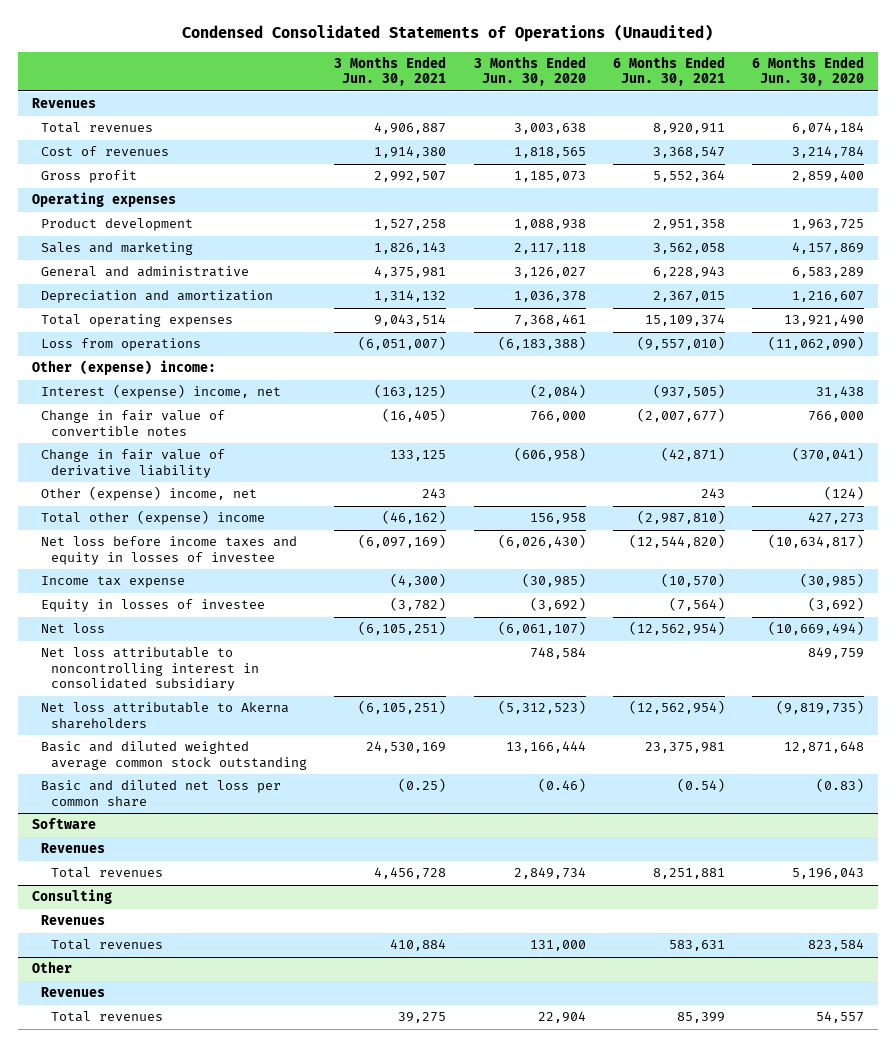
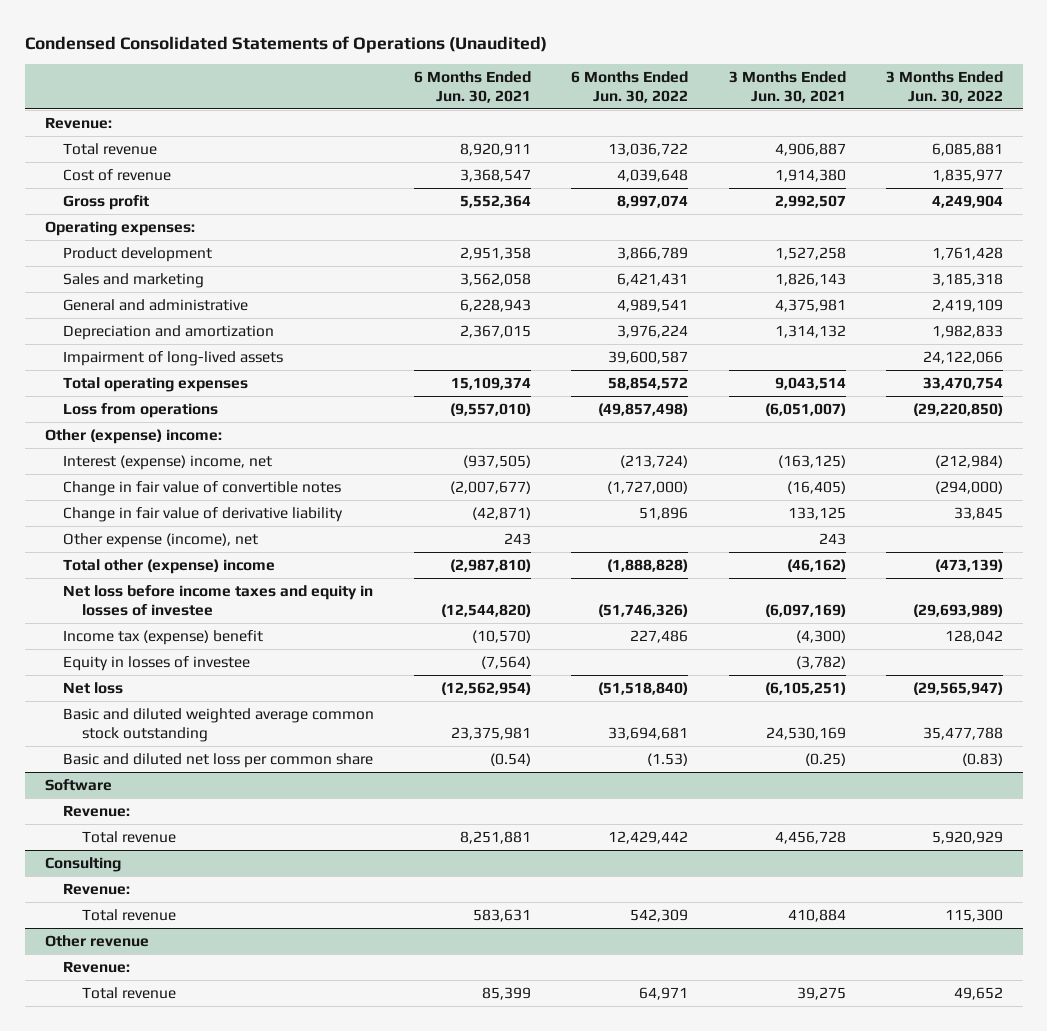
- | 3 Months Ended Jun. 30, 2021 | 3 Months Ended Jun. 30, 2020 | 6 Months Ended Jun. 30, 2021 | 6 Months Ended Jun. 30, 2020
+ | 6 Months Ended Jun. 30, 2021 | 6 Months Ended Jun. 30, 2022 | 3 Months Ended Jun. 30, 2021 | 3 Months Ended Jun. 30, 2022
- Revenues
- Total revenues | 4,906,887 | 3,003,638 | 8,920,911 | 6,074,184
- Cost of revenues | 1,914,380 | 1,818,565 | 3,368,547 | 3,214,784
+ Revenue:
+ Total revenue | 8,920,911 | 13,036,722 | 4,906,887 | 6,085,881
+ Cost of revenue | 3,368,547 | 4,039,648 | 1,914,380 | 1,835,977
- Operating expenses
+ Operating expenses:
+ Impairment of long-lived assets | | 39,600,587 | | 24,122,066
- Other (expense) income, net | 243 | | 243 | (124)
+ Other expense (income), net | 243 | | 243 |
- Income tax expense | (4,300) | (30,985) | (10,570) | (30,985)
+ Income tax (expense) benefit | (10,570) | 227,486 | (4,300) | 128,042
- Net loss attributable to noncontrolling interest in consolidated subsidiary | | 748,584 | | 849,759
- Net loss attributable to Akerna shareholders | (6,105,251) | (5,312,523) | (12,562,954) | (9,819,735)
@ Software
- Revenues
- Total revenues | 4,456,728 | 2,849,734 | 8,251,881 | 5,196,043
+ Revenue:
+ Total revenue | 8,251,881 | 12,429,442 | 4,456,728 | 5,920,929
@ Consulting
- Revenues
- Total revenues | 410,884 | 131,000 | 583,631 | 823,584
- Other
- Revenues
- Total revenues | 39,275 | 22,904 | 85,399 | 54,557
@ Consulting
+ Revenue:
+ Total revenue | 583,631 | 542,309 | 410,884 | 115,300
+ Other revenue
+ Revenue:
+ Total revenue | 85,399 | 64,971 | 39,275 | 49,652

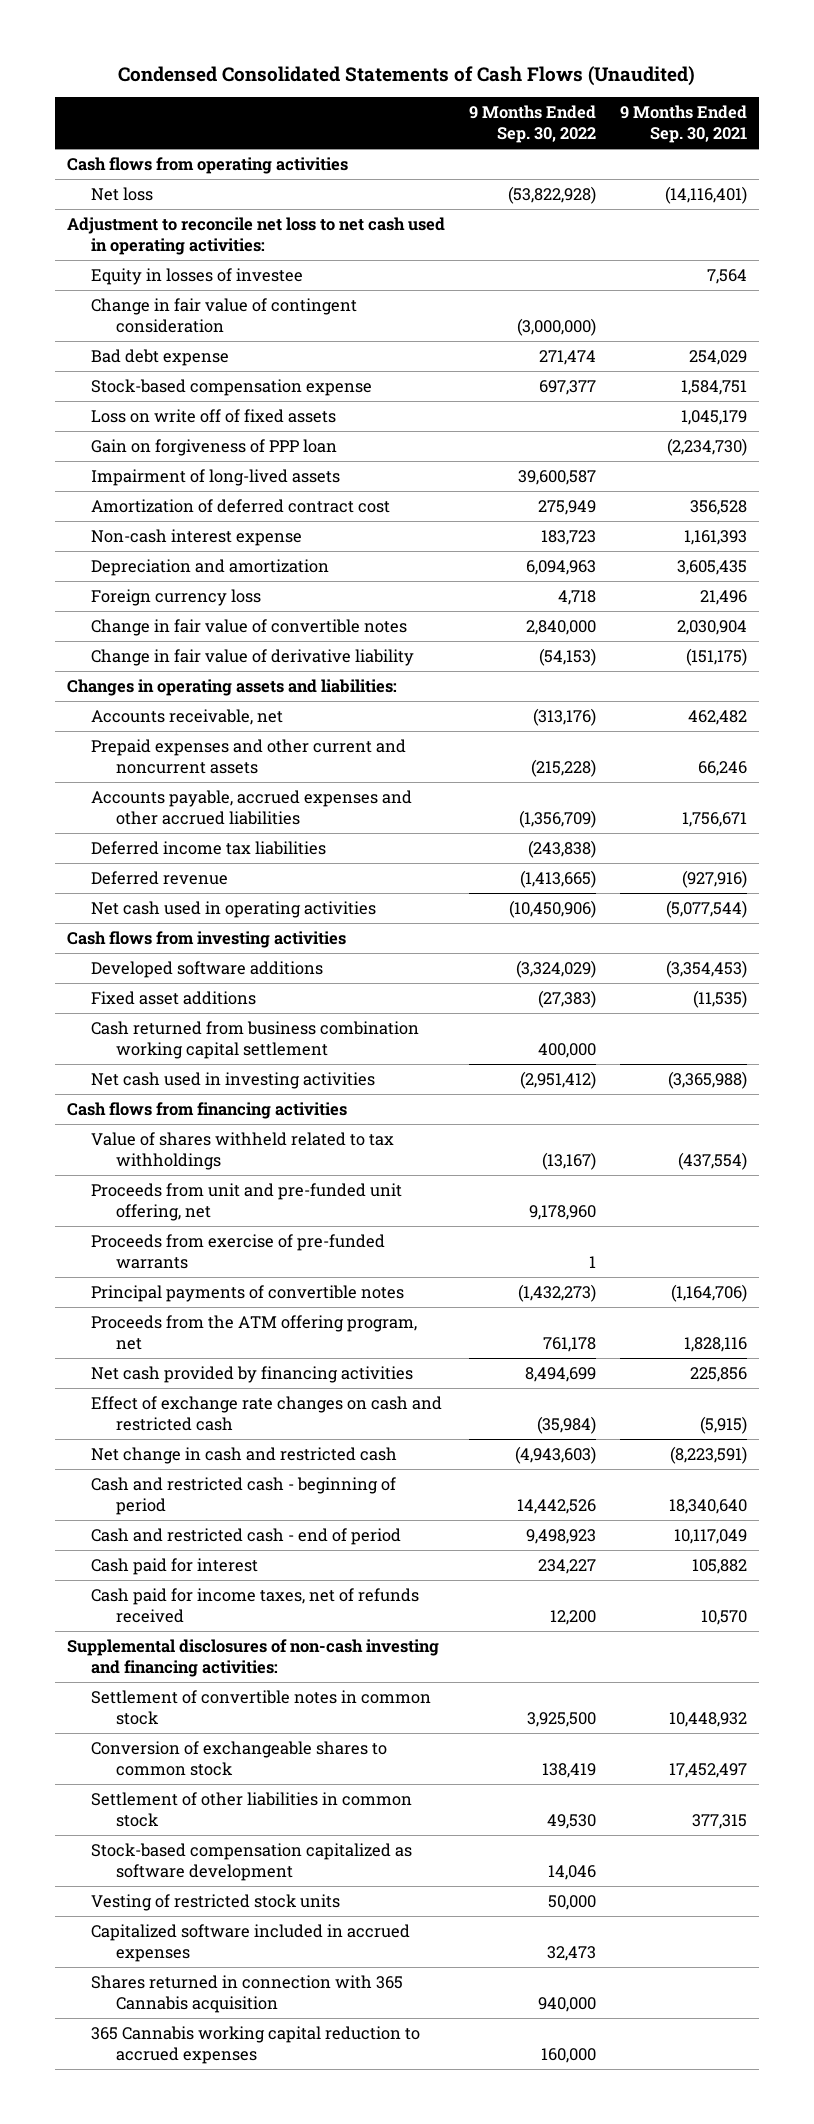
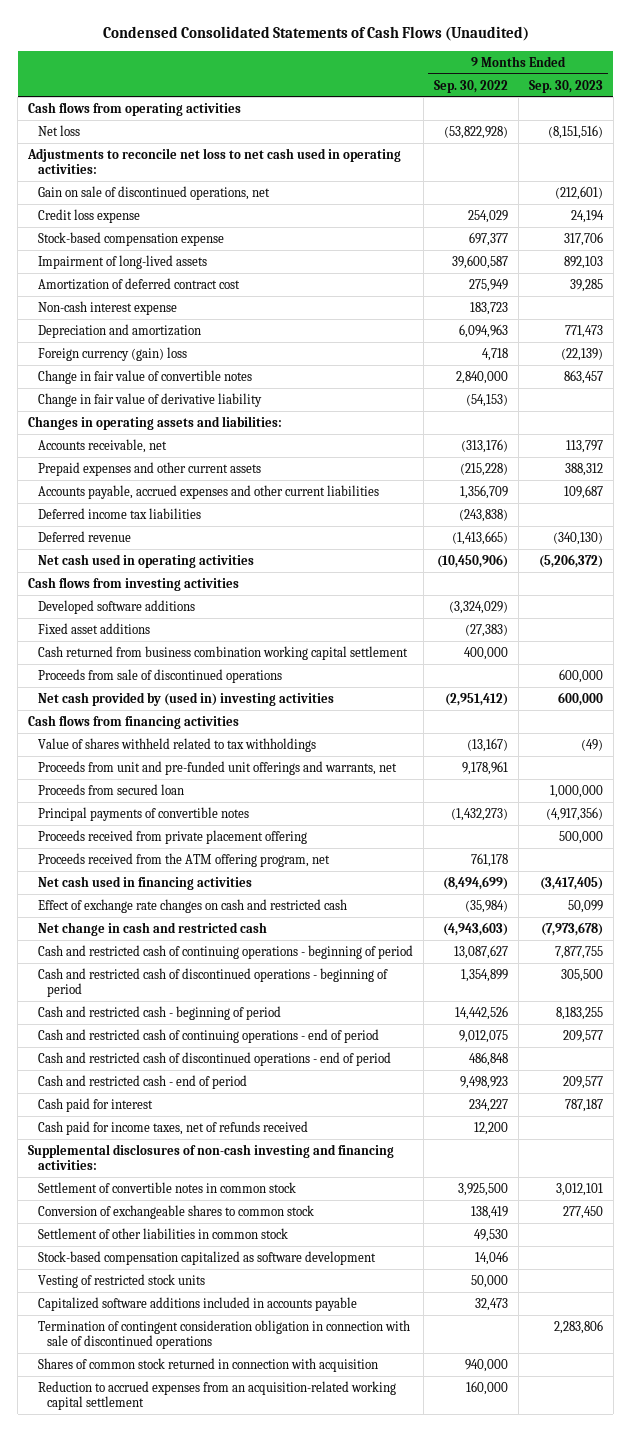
- | 9 Months Ended Sep. 30, 2022 | 9 Months Ended Sep. 30, 2021
+ | 9 Months Ended Sep. 30, 2022 | 9 Months Ended Sep. 30, 2023
- Adjustment to reconcile net loss to net cash used in operating activities:
- Equity in losses of investee | | 7,564
- Change in fair value of contingent consideration | (3,000,000) |
- Bad debt expense | 271,474 | 254,029
+ Adjustments to reconcile net loss to net cash used in operating activities:
+ Gain on sale of discontinued operations, net | | (212,601)
+ Credit loss expense | 254,029 | 24,194
- Loss on write off of fixed assets | | 1,045,179
- Gain on forgiveness of PPP loan | | (2,234,730)
- Foreign currency loss | 4,718 | 21,496
+ Foreign currency (gain) loss | 4,718 | (22,139)
- Prepaid expenses and other current and noncurrent assets | (215,228) | 66,246
- Accounts payable, accrued expenses and other accrued liabilities | (1,356,709) | 1,756,671
+ Prepaid expenses and other current assets | (215,228) | 388,312
+ Accounts payable, accrued expenses and other current liabilities | 1,356,709 | 109,687
- Net cash used in investing activities | (2,951,412) | (3,365,988)
+ Proceeds from sale of discontinued operations | | 600,000
+ Net cash provided by (used in) investing activities | (2,951,412) | 600,000
- Proceeds from unit and pre-funded unit offering, net | 9,178,960 |
- Proceeds from exercise of pre-funded warrants | 1 |
+ Proceeds from unit and pre-funded unit offerings and warrants, net | 9,178,961 |
+ Proceeds from secured loan | | 1,000,000
- Proceeds from the ATM offering program, net | 761,178 | 1,828,116
- Net cash provided by financing activities | 8,494,699 | 225,856
+ Proceeds received from private placement offering | | 500,000
+ Proceeds received from the ATM offering program, net | 761,178 |
+ Net cash used in financing activities | (8,494,699) | (3,417,405)
+ Cash and restricted cash of continuing operations - beginning of period | 13,087,627 | 7,877,755
+ Cash and restricted cash of discontinued operations - beginning of period | 1,354,899 | 305,500
+ Cash and restricted cash of continuing operations - end of period | 9,012,075 | 209,577
+ Cash and restricted cash of discontinued operations - end of period | 486,848 |
- Capitalized software included in accrued expenses | 32,473 |
- Shares returned in connection with 365 Cannabis acquisition | 940,000 |
- 365 Cannabis working capital reduction to accrued expenses | 160,000 |
+ Capitalized software additions included in accounts payable | 32,473 |
+ Termination of contingent consideration obligation in connection with sale of discontinued operations | | 2,283,806
+ Shares of common stock returned in connection with acquisition | 940,000 |
+ Reduction to accrued expenses from an acquisition-related working capital settlement | 160,000 |

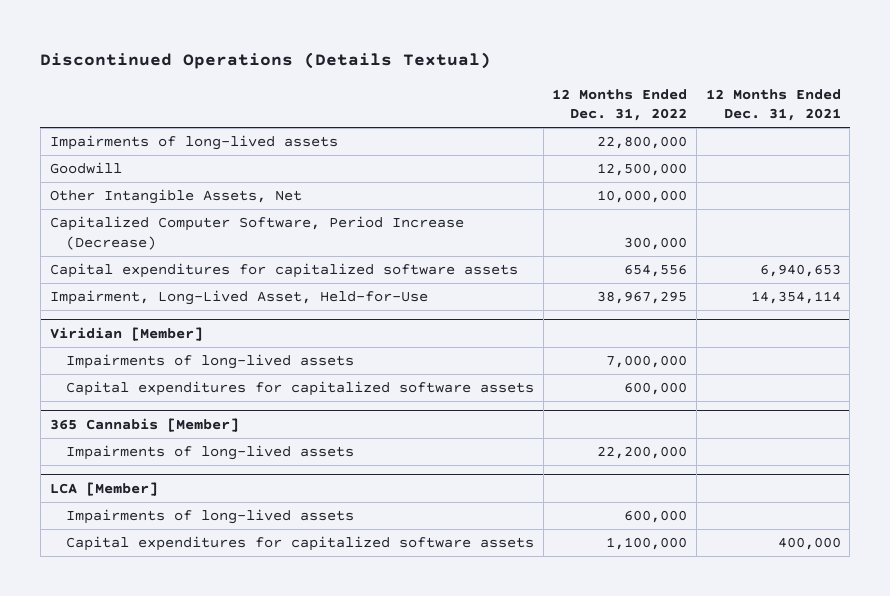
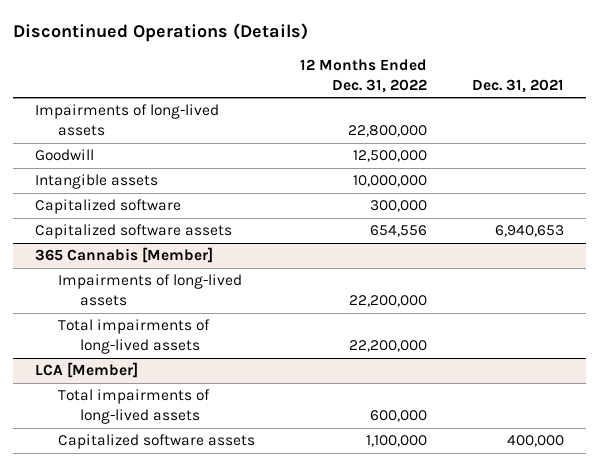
- Discontinued Operations (Details Textual)
+ Discontinued Operations (Details)
- | 12 Months Ended Dec. 31, 2022 | 12 Months Ended Dec. 31, 2021
+ | 12 Months Ended Dec. 31, 2022 | Dec. 31, 2021
- Other Intangible Assets, Net | 10,000,000 |
- Capitalized Computer Software, Period Increase (Decrease) | 300,000 |
- Capital expenditures for capitalized software assets | 654,556 | 6,940,653
- Impairment, Long-Lived Asset, Held-for-Use | 38,967,295 | 14,354,114
- Viridian [Member]
- Impairments of long-lived assets | 7,000,000 |
- Capital expenditures for capitalized software assets | 600,000 |
+ Intangible assets | 10,000,000 |
+ Capitalized software | 300,000 |
+ Capitalized software assets | 654,556 | 6,940,653
@ 365 Cannabis [Member]
+ Total impairments of long-lived assets | 22,200,000 |
@ LCA [Member]
- Impairments of long-lived assets | 600,000 |
- Capital expenditures for capitalized software assets | 1,100,000 | 400,000
+ Total impairments of long-lived assets | 600,000 |
+ Capitalized software assets | 1,100,000 | 400,000

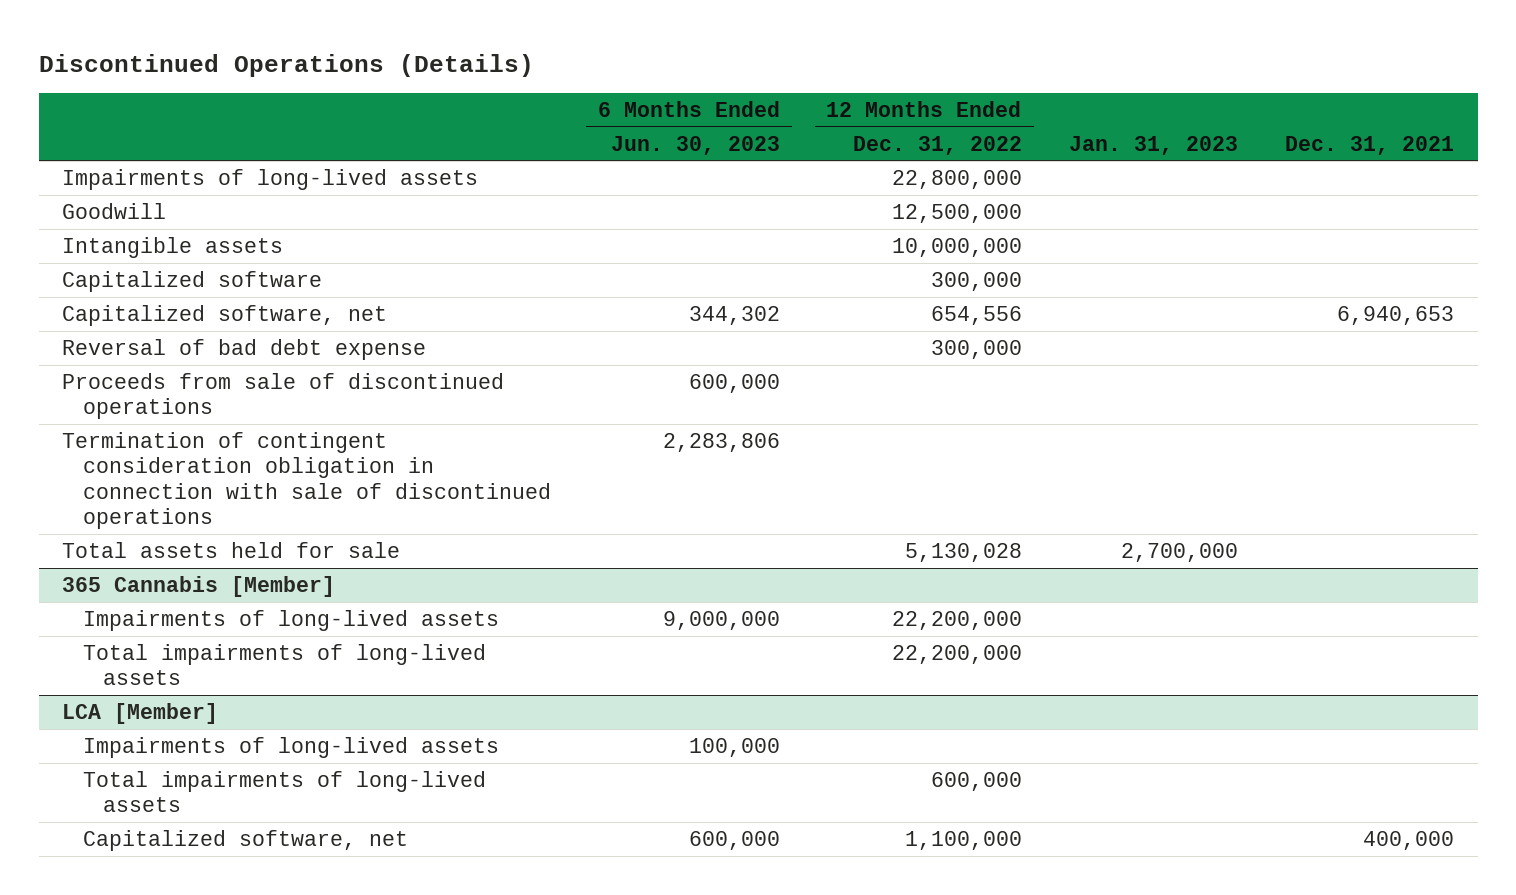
- | 12 Months Ended Dec. 31, 2022 | Dec. 31, 2021
+ | 6 Months Ended Jun. 30, 2023 | 12 Months Ended Dec. 31, 2022 | Jan. 31, 2023 | Dec. 31, 2021
- Capitalized software assets | 654,556 | 6,940,653
+ Capitalized software, net | 344,302 | 654,556 | | 6,940,653
+ Reversal of bad debt expense | | 300,000 | |
+ Proceeds from sale of discontinued operations | 600,000 | | |
+ Termination of contingent consideration obligation in connection with sale of discontinued operations | 2,283,806 | | |
+ Total assets held for sale | | 5,130,028 | 2,700,000 |
@ LCA [Member]
+ Impairments of long-lived assets | 100,000 | | |
- Capitalized software assets | 1,100,000 | 400,000
+ Capitalized software, net | 600,000 | 1,100,000 | | 400,000

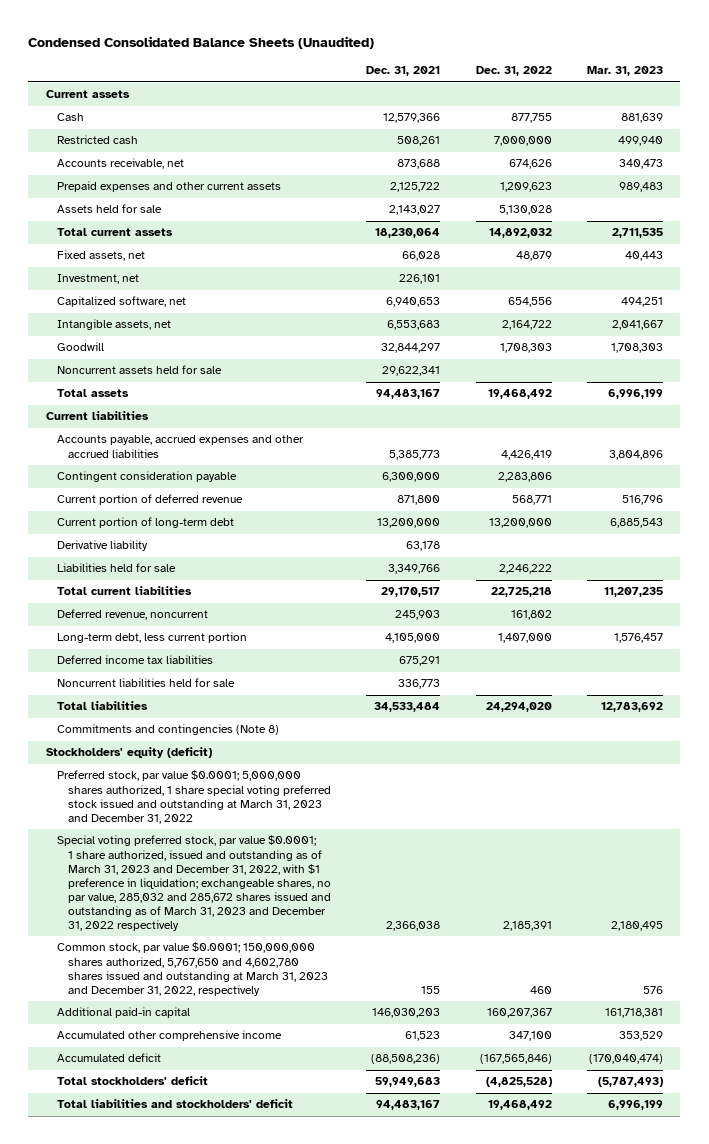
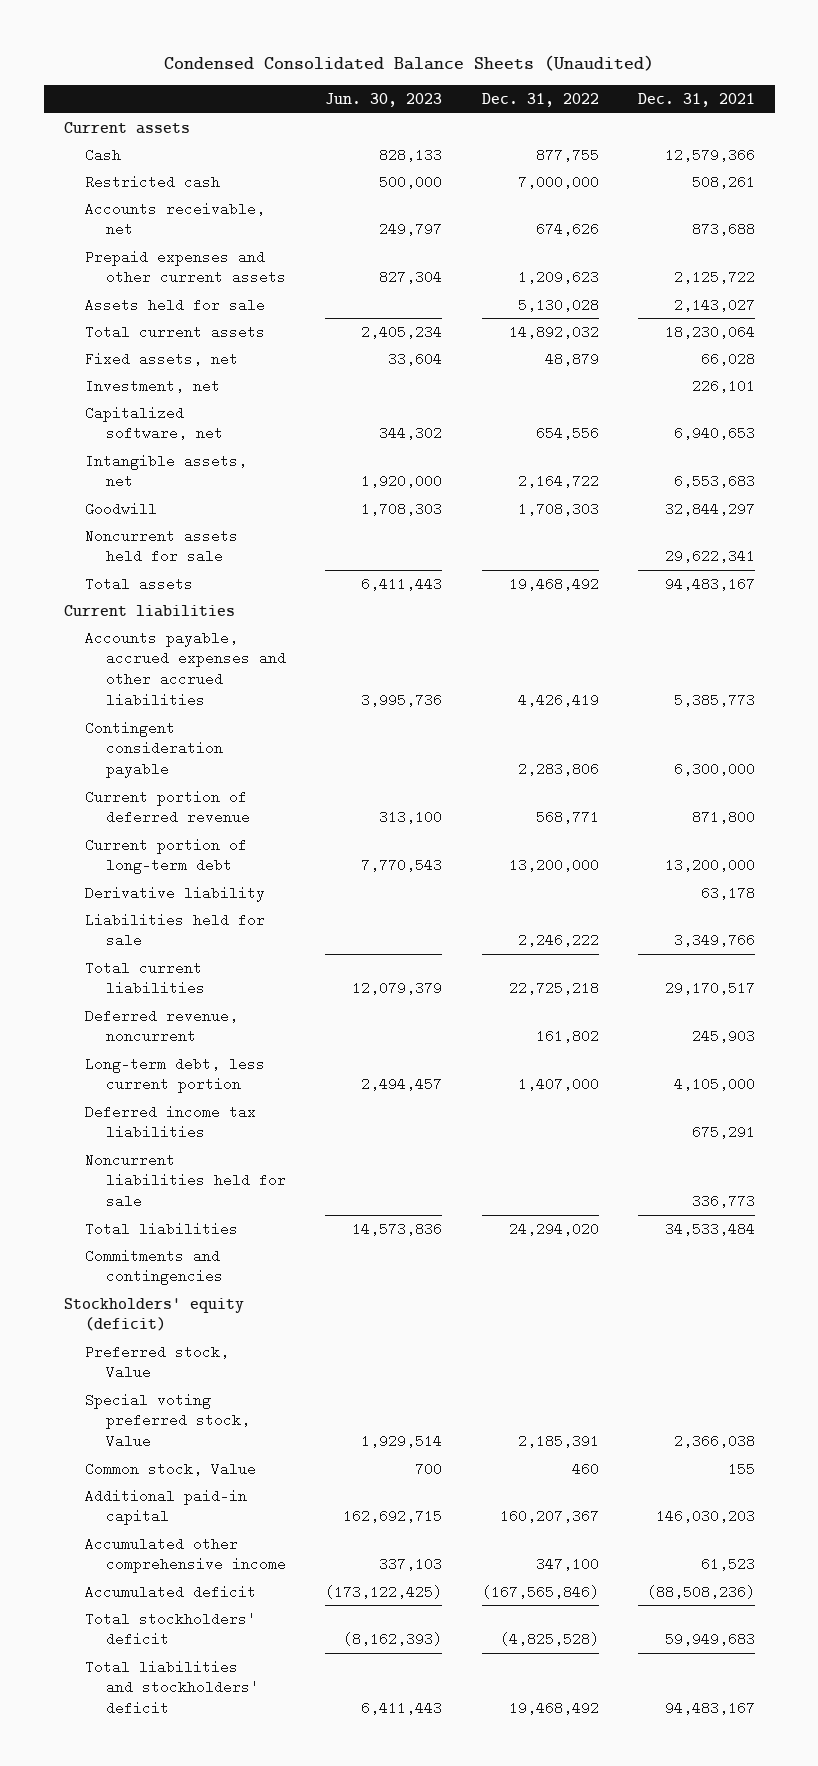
- | Dec. 31, 2021 | Dec. 31, 2022 | Mar. 31, 2023
+ | Jun. 30, 2023 | Dec. 31, 2022 | Dec. 31, 2021
- Commitments and contingencies (Note 8)
+ Commitments and contingencies
- Preferred stock, par value $0.0001; 5,000,000 shares authorized, 1 share special voting preferred stock issued and outstanding at March 31, 2023 and December 31, 2022
- Special voting preferred stock, par value $0.0001; 1 share authorized, issued and outstanding as of March 31, 2023 and December 31, 2022, with $1 preference in liquidation; exchangeable shares, no par value, 285,032 and 285,672 shares issued and outstanding as of March 31, 2023 and December 31, 2022 respectively | 2,366,038 | 2,185,391 | 2,180,495
- Common stock, par value $0.0001; 150,000,000 shares authorized, 5,767,650 and 4,602,780 shares issued and outstanding at March 31, 2023 and December 31, 2022, respectively | 155 | 460 | 576
+ Preferred stock, Value
+ Special voting preferred stock, Value | 1,929,514 | 2,185,391 | 2,366,038
+ Common stock, Value | 700 | 460 | 155

